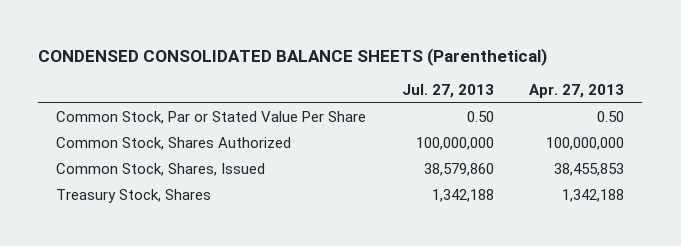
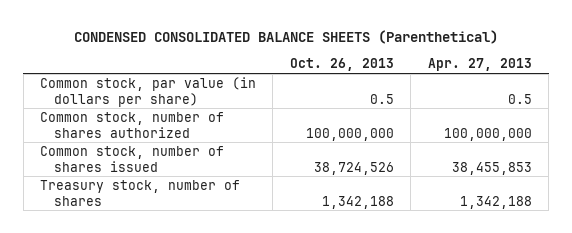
- | Jul. 27, 2013 | Apr. 27, 2013
+ | Oct. 26, 2013 | Apr. 27, 2013
- Common Stock, Par or Stated Value Per Share | 0.50 | 0.50
- Common Stock, Shares Authorized | 100,000,000 | 100,000,000
- Common Stock, Shares, Issued | 38,579,860 | 38,455,853
- Treasury Stock, Shares | 1,342,188 | 1,342,188
+ Common stock, par value (in dollars per share) | 0.5 | 0.5
+ Common stock, number of shares authorized | 100,000,000 | 100,000,000
+ Common stock, number of shares issued | 38,724,526 | 38,455,853
+ Treasury stock, number of shares | 1,342,188 | 1,342,188

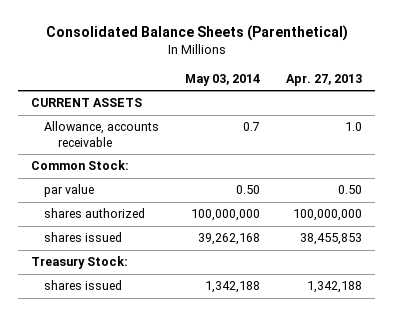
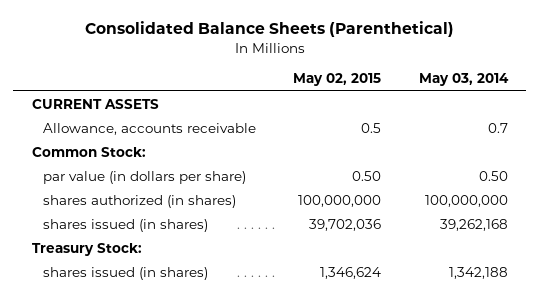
- | May 03, 2014 | Apr. 27, 2013
+ | May 02, 2015 | May 03, 2014
- par value | 0.50 | 0.50
- shares authorized | 100,000,000 | 100,000,000
- shares issued | 39,262,168 | 38,455,853
+ par value (in dollars per share) | 0.50 | 0.50
+ shares authorized (in shares) | 100,000,000 | 100,000,000
+ shares issued (in shares) | 39,702,036 | 39,262,168
- shares issued | 1,342,188 | 1,342,188
+ shares issued (in shares) | 1,346,624 | 1,342,188

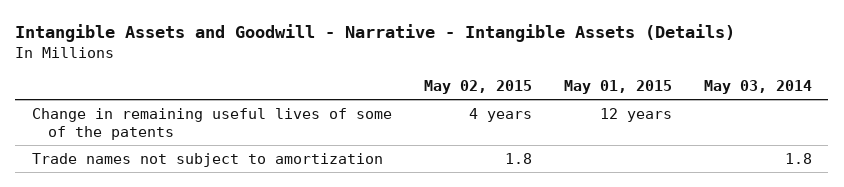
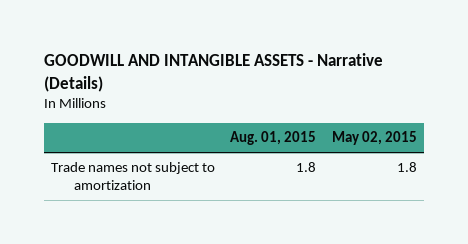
- Intangible Assets and Goodwill - Narrative - Intangible Assets (Details)
+ GOODWILL AND INTANGIBLE ASSETS - Narrative (Details)
- | May 02, 2015 | May 01, 2015 | May 03, 2014
+ | Aug. 01, 2015 | May 02, 2015
- Change in remaining useful lives of some of the patents | 4 years | 12 years |

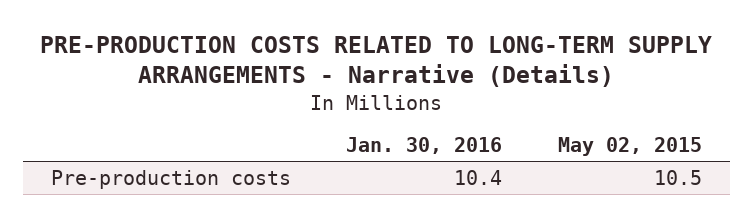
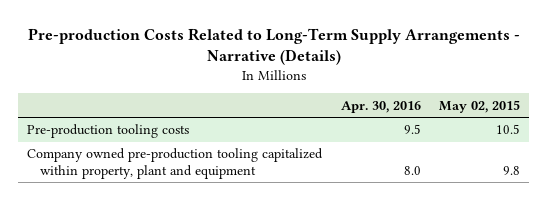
- PRE-PRODUCTION COSTS RELATED TO LONG-TERM SUPPLY ARRANGEMENTS - Narrative (Details)
+ Pre-production Costs Related to Long-Term Supply Arrangements - Narrative (Details)
- | Jan. 30, 2016 | May 02, 2015
+ | Apr. 30, 2016 | May 02, 2015
- Pre-production costs | 10.4 | 10.5
+ Pre-production tooling costs | 9.5 | 10.5
+ Company owned pre-production tooling capitalized within property, plant and equipment | 8.0 | 9.8

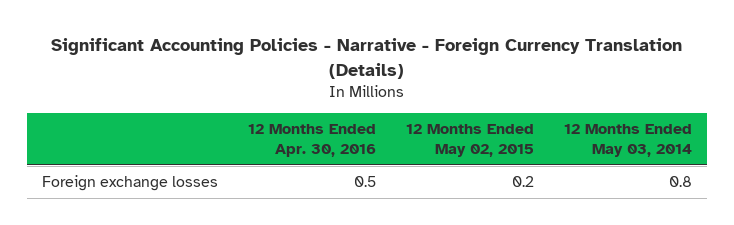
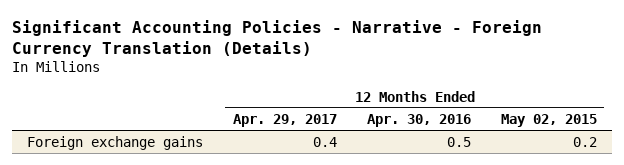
- | 12 Months Ended Apr. 30, 2016 | 12 Months Ended May 02, 2015 | 12 Months Ended May 03, 2014
+ | 12 Months Ended Apr. 29, 2017 | 12 Months Ended Apr. 30, 2016 | 12 Months Ended May 02, 2015
- Foreign exchange losses | 0.5 | 0.2 | 0.8
+ Foreign exchange gains | 0.4 | 0.5 | 0.2

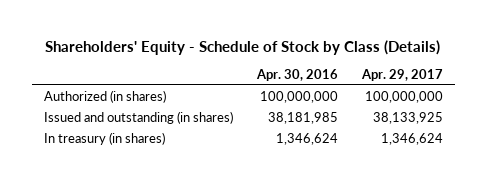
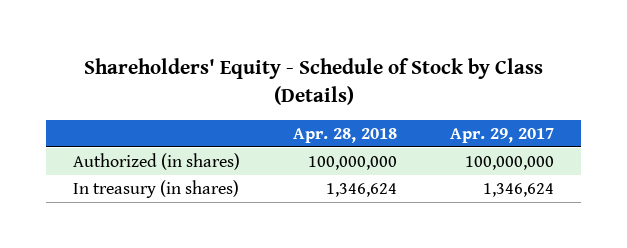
- | Apr. 30, 2016 | Apr. 29, 2017
+ | Apr. 28, 2018 | Apr. 29, 2017
- Issued and outstanding (in shares) | 38,181,985 | 38,133,925

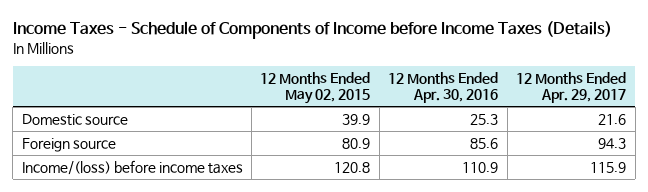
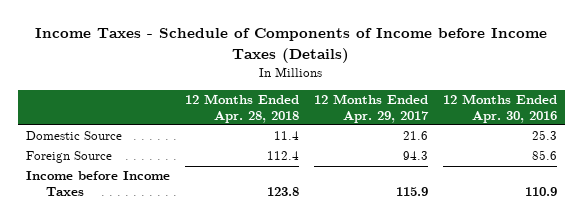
- | 12 Months Ended May 02, 2015 | 12 Months Ended Apr. 30, 2016 | 12 Months Ended Apr. 29, 2017
+ | 12 Months Ended Apr. 28, 2018 | 12 Months Ended Apr. 29, 2017 | 12 Months Ended Apr. 30, 2016
- Domestic source | 39.9 | 25.3 | 21.6
- Foreign source | 80.9 | 85.6 | 94.3
- Income/(loss) before income taxes | 120.8 | 110.9 | 115.9
+ Domestic Source | 11.4 | 21.6 | 25.3
+ Foreign Source | 112.4 | 94.3 | 85.6
+ Income before Income Taxes | 123.8 | 115.9 | 110.9

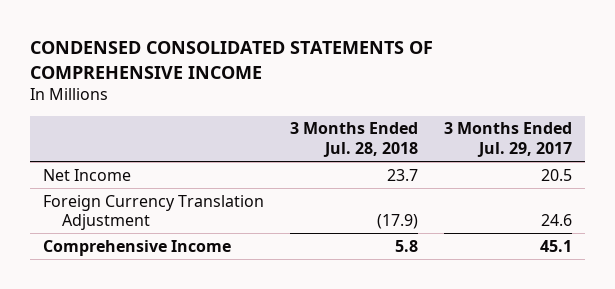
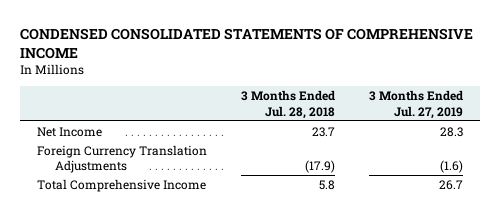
- | 3 Months Ended Jul. 28, 2018 | 3 Months Ended Jul. 29, 2017
+ | 3 Months Ended Jul. 28, 2018 | 3 Months Ended Jul. 27, 2019
- Foreign Currency Translation Adjustment | (17.9) | 24.6
- Comprehensive Income | 5.8 | 45.1
+ Foreign Currency Translation Adjustments | (17.9) | (1.6)
+ Total Comprehensive Income | 5.8 | 26.7

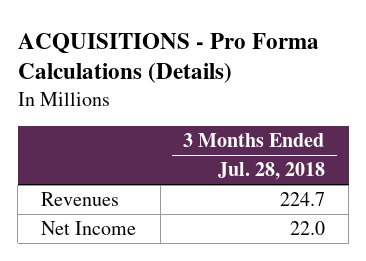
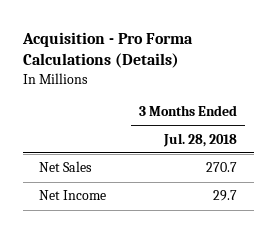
- ACQUISITIONS - Pro Forma Calculations (Details)
+ Acquisition - Pro Forma Calculations (Details)
- Revenues | 224.7
- Net Income | 22.0
+ Net Sales | 270.7
+ Net Income | 29.7

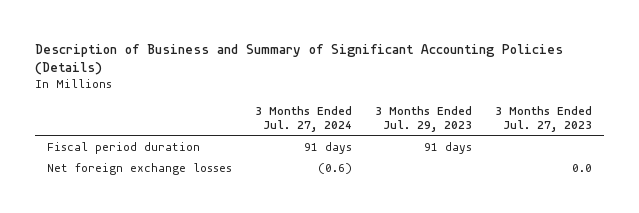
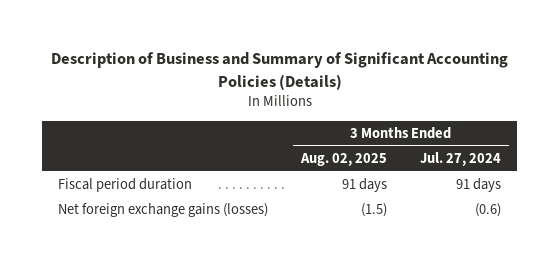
- | 3 Months Ended Jul. 27, 2024 | 3 Months Ended Jul. 29, 2023 | 3 Months Ended Jul. 27, 2023
+ | 3 Months Ended Aug. 02, 2025 | 3 Months Ended Jul. 27, 2024
- Net foreign exchange losses | (0.6) | | 0.0
+ Net foreign exchange gains (losses) | (1.5) | (0.6)

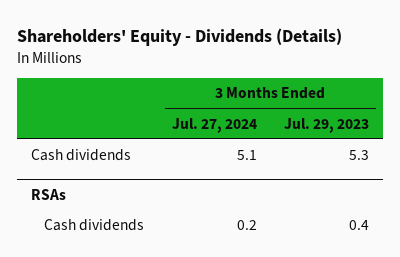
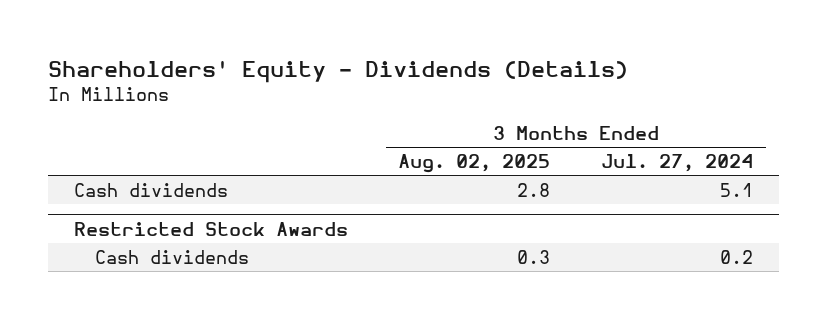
- | 3 Months Ended Jul. 27, 2024 | 3 Months Ended Jul. 29, 2023
+ | 3 Months Ended Aug. 02, 2025 | 3 Months Ended Jul. 27, 2024
- RSAs
+ Restricted Stock Awards

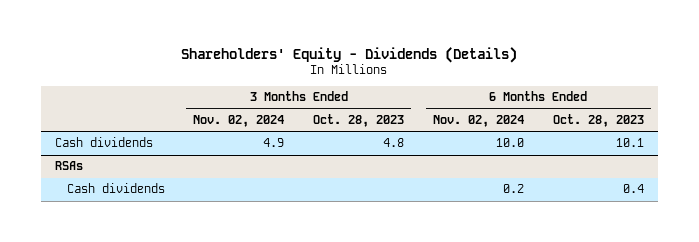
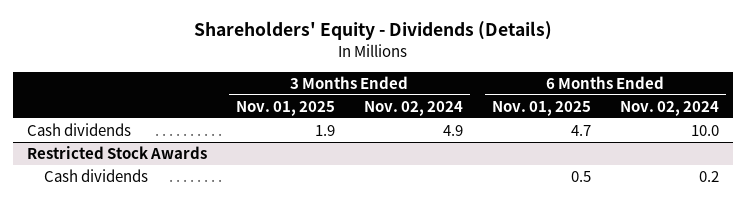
- | 3 Months Ended Nov. 02, 2024 | 3 Months Ended Oct. 28, 2023 | 6 Months Ended Nov. 02, 2024 | 6 Months Ended Oct. 28, 2023
+ | 3 Months Ended Nov. 01, 2025 | 3 Months Ended Nov. 02, 2024 | 6 Months Ended Nov. 01, 2025 | 6 Months Ended Nov. 02, 2024
- RSAs
+ Restricted Stock Awards

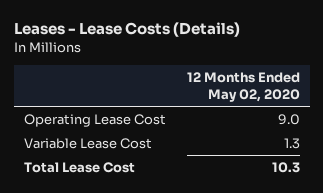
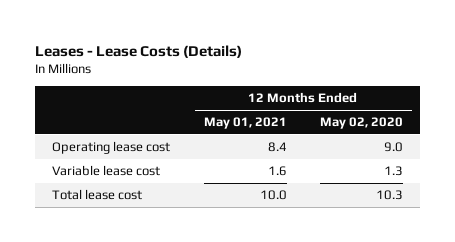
- | 12 Months Ended May 02, 2020
+ | 12 Months Ended May 01, 2021 | 12 Months Ended May 02, 2020
- Operating Lease Cost | 9.0
- Variable Lease Cost | 1.3
- Total Lease Cost | 10.3
+ Operating lease cost | 8.4 | 9.0
+ Variable lease cost | 1.6 | 1.3
+ Total lease cost | 10.0 | 10.3

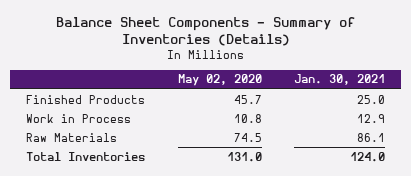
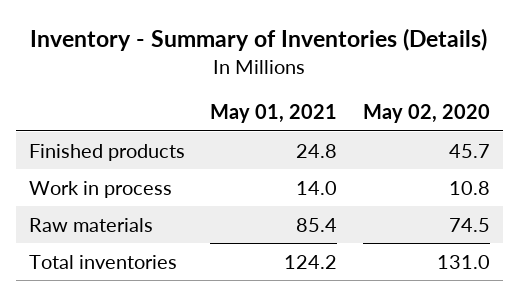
- Balance Sheet Components - Summary of Inventories (Details)
+ Inventory - Summary of Inventories (Details)
- | May 02, 2020 | Jan. 30, 2021
+ | May 01, 2021 | May 02, 2020
- Finished Products | 45.7 | 25.0
- Work in Process | 10.8 | 12.9
- Raw Materials | 74.5 | 86.1
- Total Inventories | 131.0 | 124.0
+ Finished products | 24.8 | 45.7
+ Work in process | 14.0 | 10.8
+ Raw materials | 85.4 | 74.5
+ Total inventories | 124.2 | 131.0

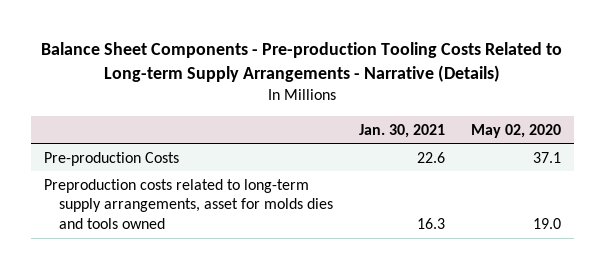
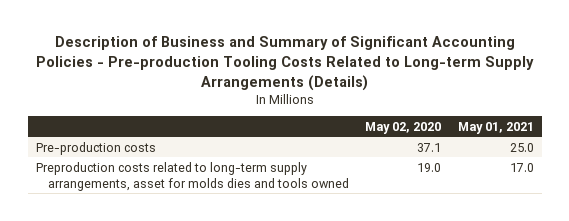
- Balance Sheet Components - Pre-production Tooling Costs Related to Long-term Supply Arrangements - Narrative (Details)
+ Description of Business and Summary of Significant Accounting Policies - Pre-production Tooling Costs Related to Long-term Supply Arrangements (Details)
- | Jan. 30, 2021 | May 02, 2020
+ | May 02, 2020 | May 01, 2021
- Pre-production Costs | 22.6 | 37.1
+ Pre-production costs | 37.1 | 25.0

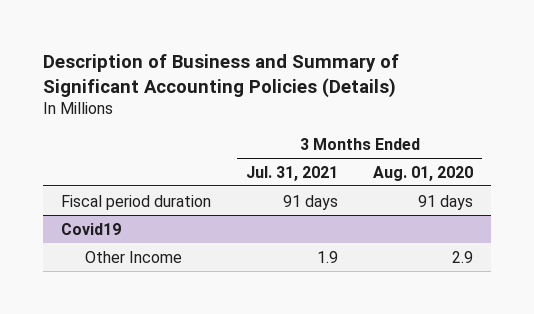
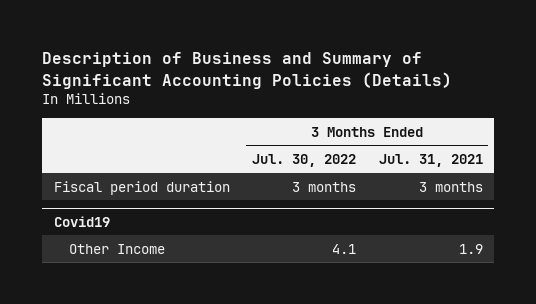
- | 3 Months Ended Jul. 31, 2021 | 3 Months Ended Aug. 01, 2020
+ | 3 Months Ended Jul. 30, 2022 | 3 Months Ended Jul. 31, 2021
- Fiscal period duration | 91 days | 91 days
+ Fiscal period duration | 3 months | 3 months

